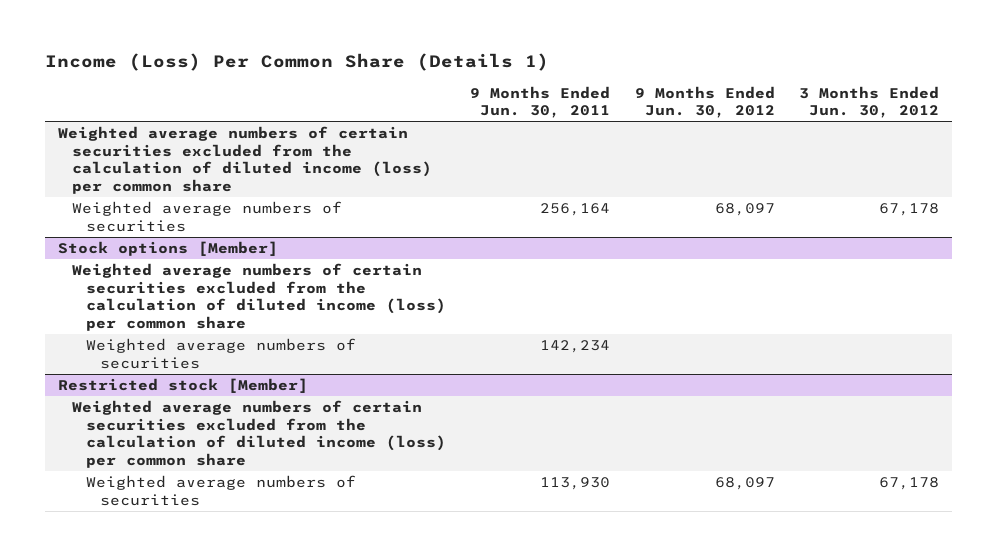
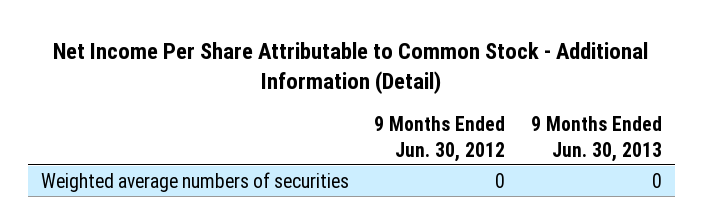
- Income (Loss) Per Common Share (Details 1)
+ Net Income Per Share Attributable to Common Stock - Additional Information (Detail)
- | 9 Months Ended Jun. 30, 2011 | 9 Months Ended Jun. 30, 2012 | 3 Months Ended Jun. 30, 2012
+ | 9 Months Ended Jun. 30, 2012 | 9 Months Ended Jun. 30, 2013
- Weighted average numbers of certain securities excluded from the calculation of diluted income (loss) per common share
- Weighted average numbers of securities | 256,164 | 68,097 | 67,178
- Stock options [Member]
- Weighted average numbers of certain securities excluded from the calculation of diluted income (loss) per common share
- Weighted average numbers of securities | 142,234 | |
- Restricted stock [Member]
- Weighted average numbers of certain securities excluded from the calculation of diluted income (loss) per common share
- Weighted average numbers of securities | 113,930 | 68,097 | 67,178
+ Weighted average numbers of securities | 0 | 0

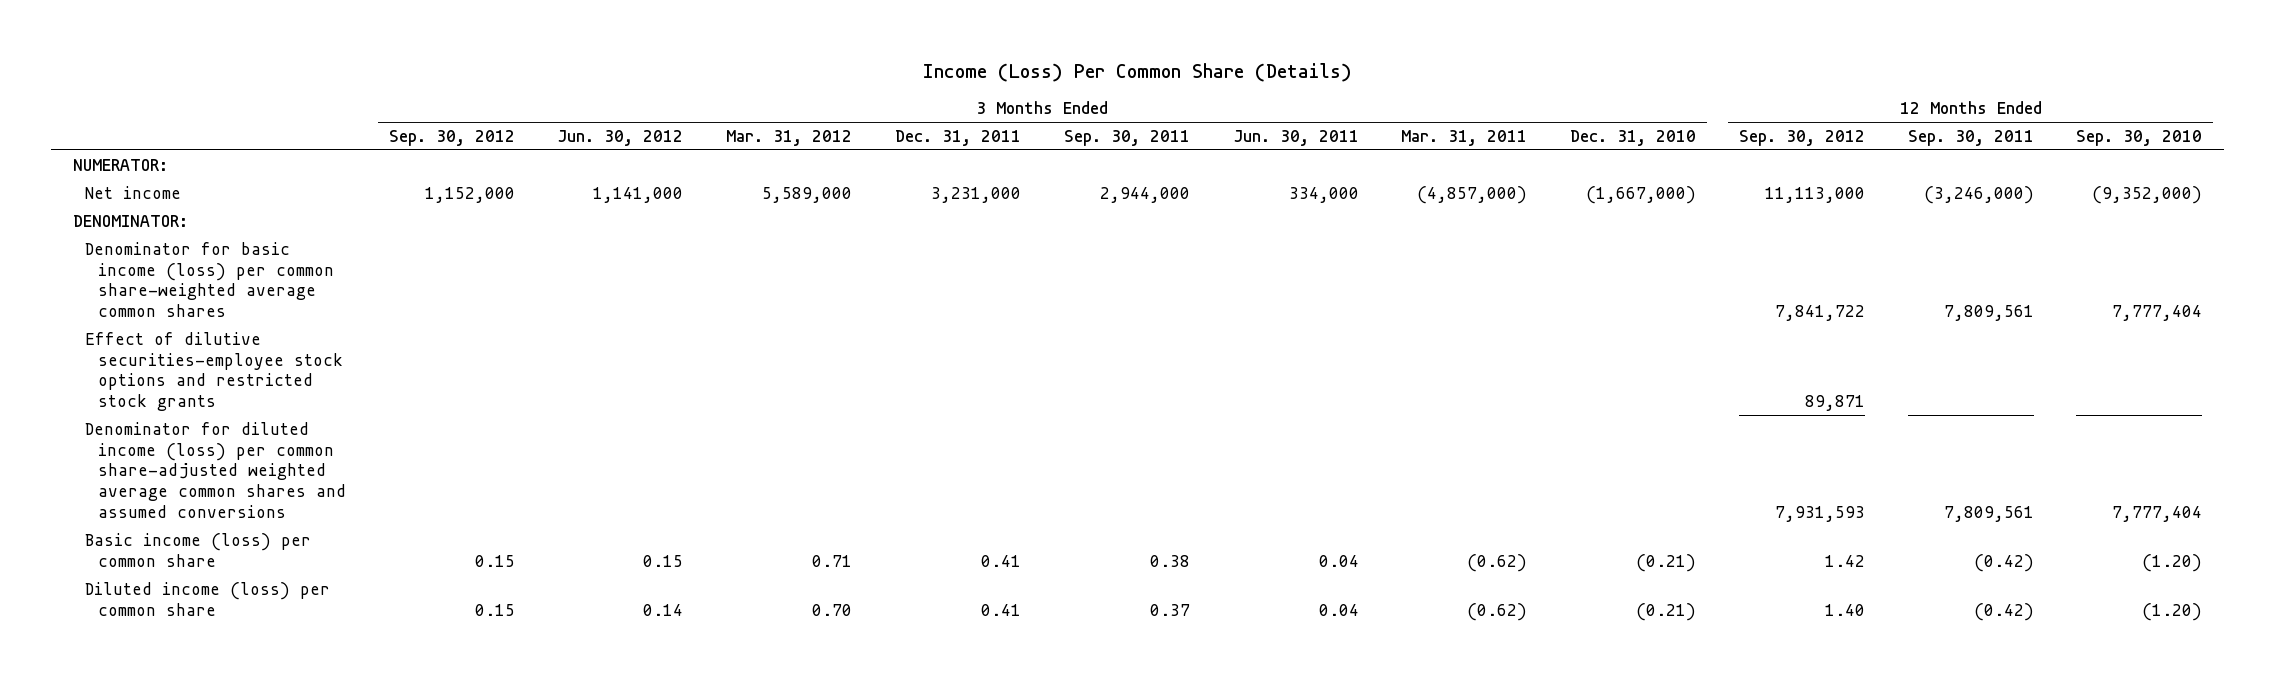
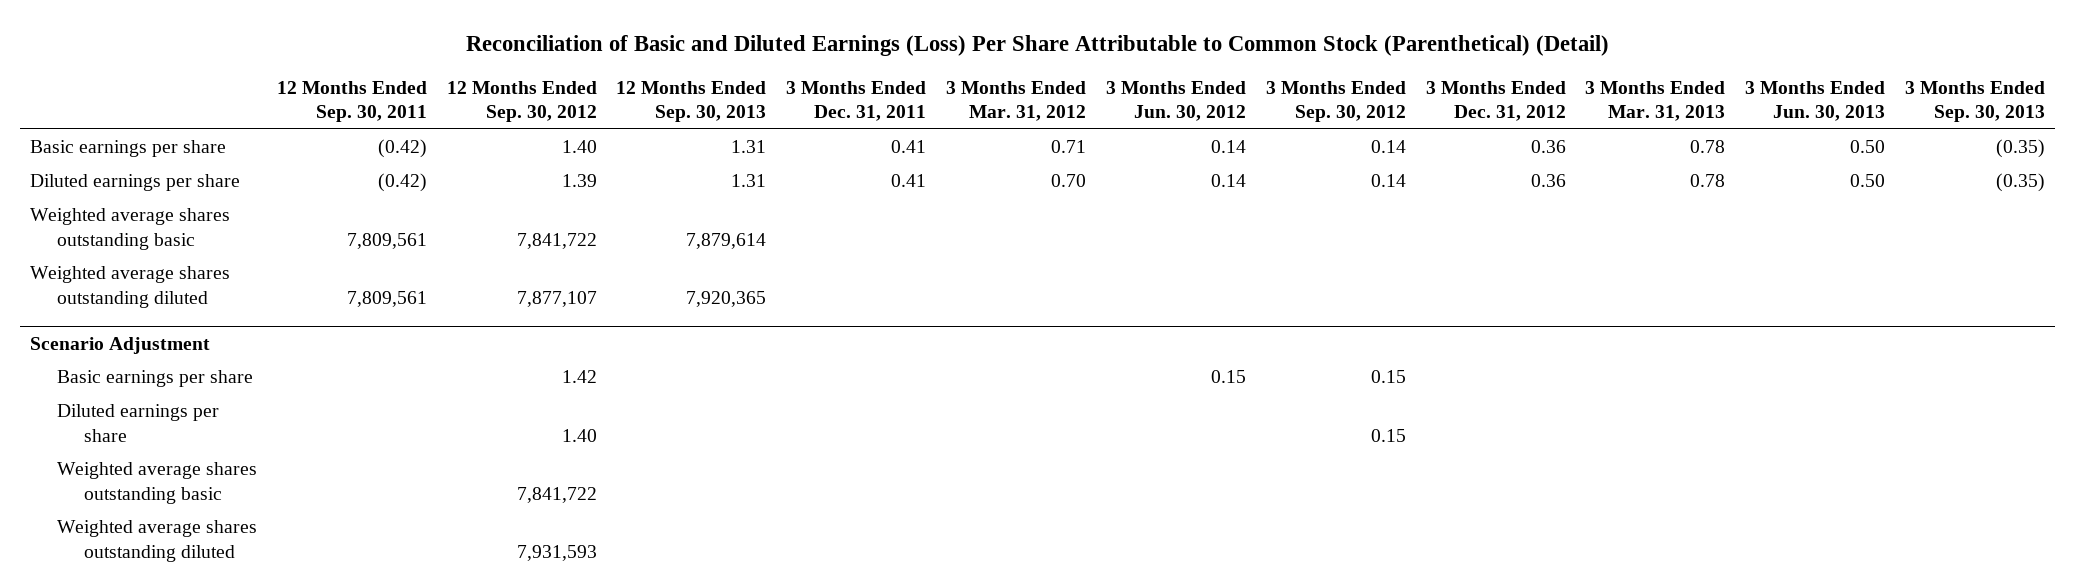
- Income (Loss) Per Common Share (Details)
+ Reconciliation of Basic and Diluted Earnings (Loss) Per Share Attributable to Common Stock (Parenthetical) (Detail)
- | 3 Months Ended Sep. 30, 2012 | 3 Months Ended Jun. 30, 2012 | 3 Months Ended Mar. 31, 2012 | 3 Months Ended Dec. 31, 2011 | 3 Months Ended Sep. 30, 2011 | 3 Months Ended Jun. 30, 2011 | 3 Months Ended Mar. 31, 2011 | 3 Months Ended Dec. 31, 2010 | 12 Months Ended Sep. 30, 2012 | 12 Months Ended Sep. 30, 2011 | 12 Months Ended Sep. 30, 2010
+ | 12 Months Ended Sep. 30, 2011 | 12 Months Ended Sep. 30, 2012 | 12 Months Ended Sep. 30, 2013 | 3 Months Ended Dec. 31, 2011 | 3 Months Ended Mar. 31, 2012 | 3 Months Ended Jun. 30, 2012 | 3 Months Ended Sep. 30, 2012 | 3 Months Ended Dec. 31, 2012 | 3 Months Ended Mar. 31, 2013 | 3 Months Ended Jun. 30, 2013 | 3 Months Ended Sep. 30, 2013
- NUMERATOR:
- Net income | 1,152,000 | 1,141,000 | 5,589,000 | 3,231,000 | 2,944,000 | 334,000 | (4,857,000) | (1,667,000) | 11,113,000 | (3,246,000) | (9,352,000)
- DENOMINATOR:
- Denominator for basic income (loss) per common share-weighted average common shares | | | | | | | | | 7,841,722 | 7,809,561 | 7,777,404
- Effect of dilutive securities-employee stock options and restricted stock grants | | | | | | | | | 89,871 | |
- Denominator for diluted income (loss) per common share-adjusted weighted average common shares and assumed conversions | | | | | | | | | 7,931,593 | 7,809,561 | 7,777,404
- Basic income (loss) per common share | 0.15 | 0.15 | 0.71 | 0.41 | 0.38 | 0.04 | (0.62) | (0.21) | 1.42 | (0.42) | (1.20)
- Diluted income (loss) per common share | 0.15 | 0.14 | 0.70 | 0.41 | 0.37 | 0.04 | (0.62) | (0.21) | 1.40 | (0.42) | (1.20)
+ Basic earnings per share | (0.42) | 1.40 | 1.31 | 0.41 | 0.71 | 0.14 | 0.14 | 0.36 | 0.78 | 0.50 | (0.35)
+ Diluted earnings per share | (0.42) | 1.39 | 1.31 | 0.41 | 0.70 | 0.14 | 0.14 | 0.36 | 0.78 | 0.50 | (0.35)
+ Weighted average shares outstanding basic | 7,809,561 | 7,841,722 | 7,879,614 | | | | | | | |
+ Weighted average shares outstanding diluted | 7,809,561 | 7,877,107 | 7,920,365 | | | | | | | |
+ Scenario Adjustment
+ Basic earnings per share | | 1.42 | | | | 0.15 | 0.15 | | | |
+ Diluted earnings per share | | 1.40 | | | | | 0.15 | | | |
+ Weighted average shares outstanding basic | | 7,841,722 | | | | | | | | |
+ Weighted average shares outstanding diluted | | 7,931,593 | | | | | | | | |

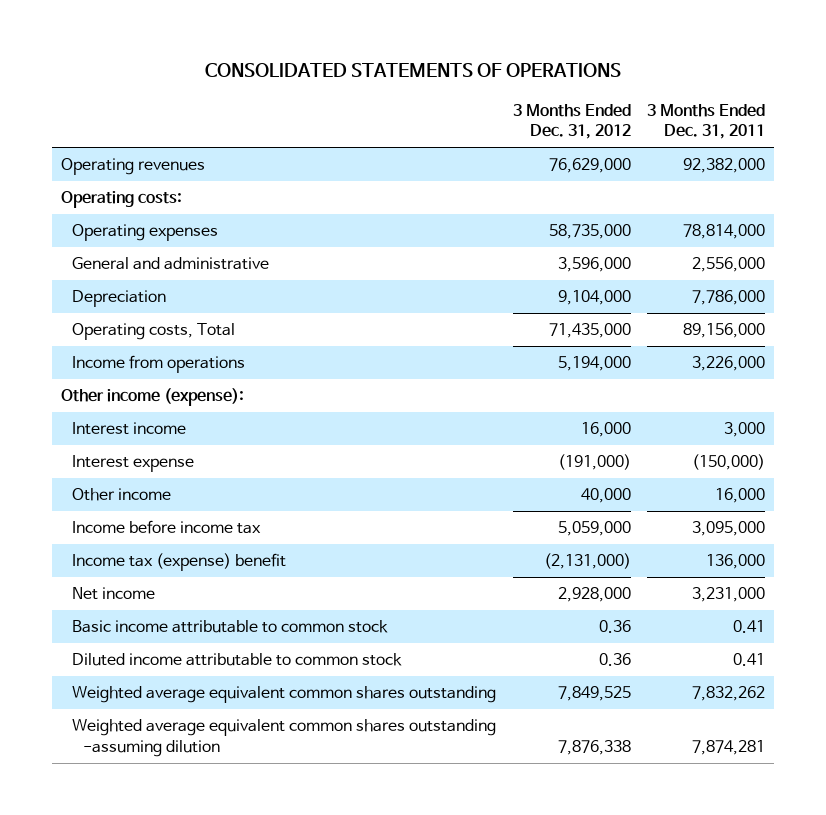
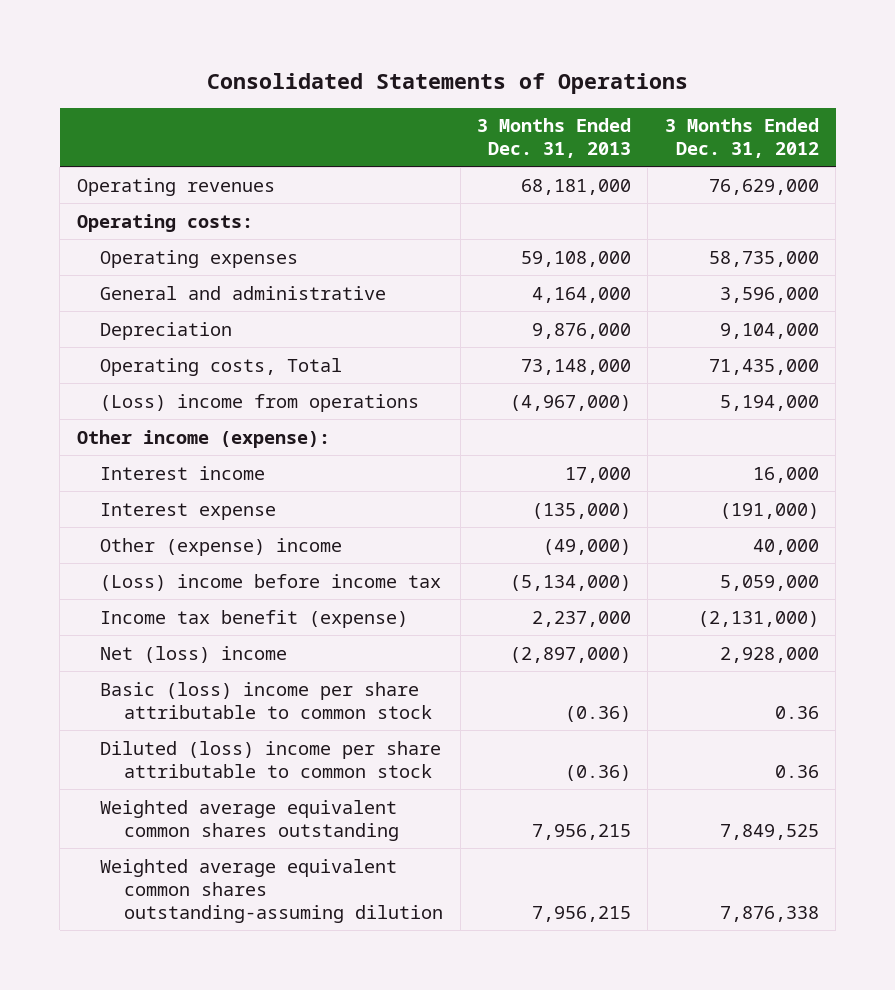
- CONSOLIDATED STATEMENTS OF OPERATIONS
+ Consolidated Statements of Operations
- | 3 Months Ended Dec. 31, 2012 | 3 Months Ended Dec. 31, 2011
+ | 3 Months Ended Dec. 31, 2013 | 3 Months Ended Dec. 31, 2012
- Income from operations | 5,194,000 | 3,226,000
+ (Loss) income from operations | (4,967,000) | 5,194,000
- Other income | 40,000 | 16,000
- Income before income tax | 5,059,000 | 3,095,000
- Income tax (expense) benefit | (2,131,000) | 136,000
- Net income | 2,928,000 | 3,231,000
- Basic income attributable to common stock | 0.36 | 0.41
- Diluted income attributable to common stock | 0.36 | 0.41
+ Other (expense) income | (49,000) | 40,000
+ (Loss) income before income tax | (5,134,000) | 5,059,000
+ Income tax benefit (expense) | 2,237,000 | (2,131,000)
+ Net (loss) income | (2,897,000) | 2,928,000
+ Basic (loss) income per share attributable to common stock | (0.36) | 0.36
+ Diluted (loss) income per share attributable to common stock | (0.36) | 0.36
- Weighted average equivalent common shares outstanding -assuming dilution | 7,876,338 | 7,874,281
+ Weighted average equivalent common shares outstanding-assuming dilution | 7,956,215 | 7,876,338

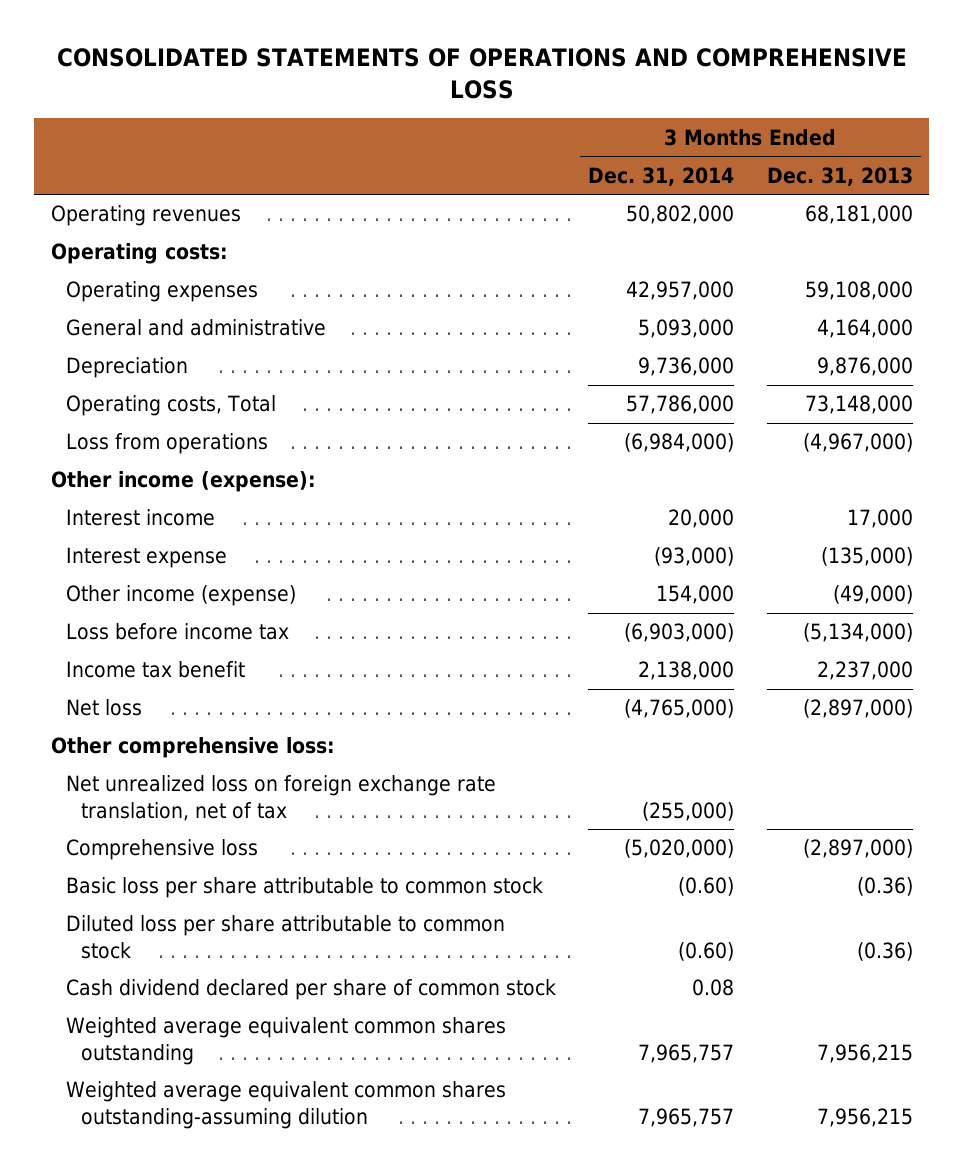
- Consolidated Statements of Operations
+ CONSOLIDATED STATEMENTS OF OPERATIONS AND COMPREHENSIVE LOSS
- | 3 Months Ended Dec. 31, 2013 | 3 Months Ended Dec. 31, 2012
+ | 3 Months Ended Dec. 31, 2014 | 3 Months Ended Dec. 31, 2013
- (Loss) income from operations | (4,967,000) | 5,194,000
+ Loss from operations | (6,984,000) | (4,967,000)
- Other (expense) income | (49,000) | 40,000
- (Loss) income before income tax | (5,134,000) | 5,059,000
- Income tax benefit (expense) | 2,237,000 | (2,131,000)
- Net (loss) income | (2,897,000) | 2,928,000
- Basic (loss) income per share attributable to common stock | (0.36) | 0.36
- Diluted (loss) income per share attributable to common stock | (0.36) | 0.36
+ Other income (expense) | 154,000 | (49,000)
+ Loss before income tax | (6,903,000) | (5,134,000)
+ Income tax benefit | 2,138,000 | 2,237,000
+ Net loss | (4,765,000) | (2,897,000)
+ Other comprehensive loss:
+ Net unrealized loss on foreign exchange rate translation, net of tax | (255,000) |
+ Comprehensive loss | (5,020,000) | (2,897,000)
+ Basic loss per share attributable to common stock | (0.60) | (0.36)
+ Diluted loss per share attributable to common stock | (0.60) | (0.36)
+ Cash dividend declared per share of common stock | 0.08 |

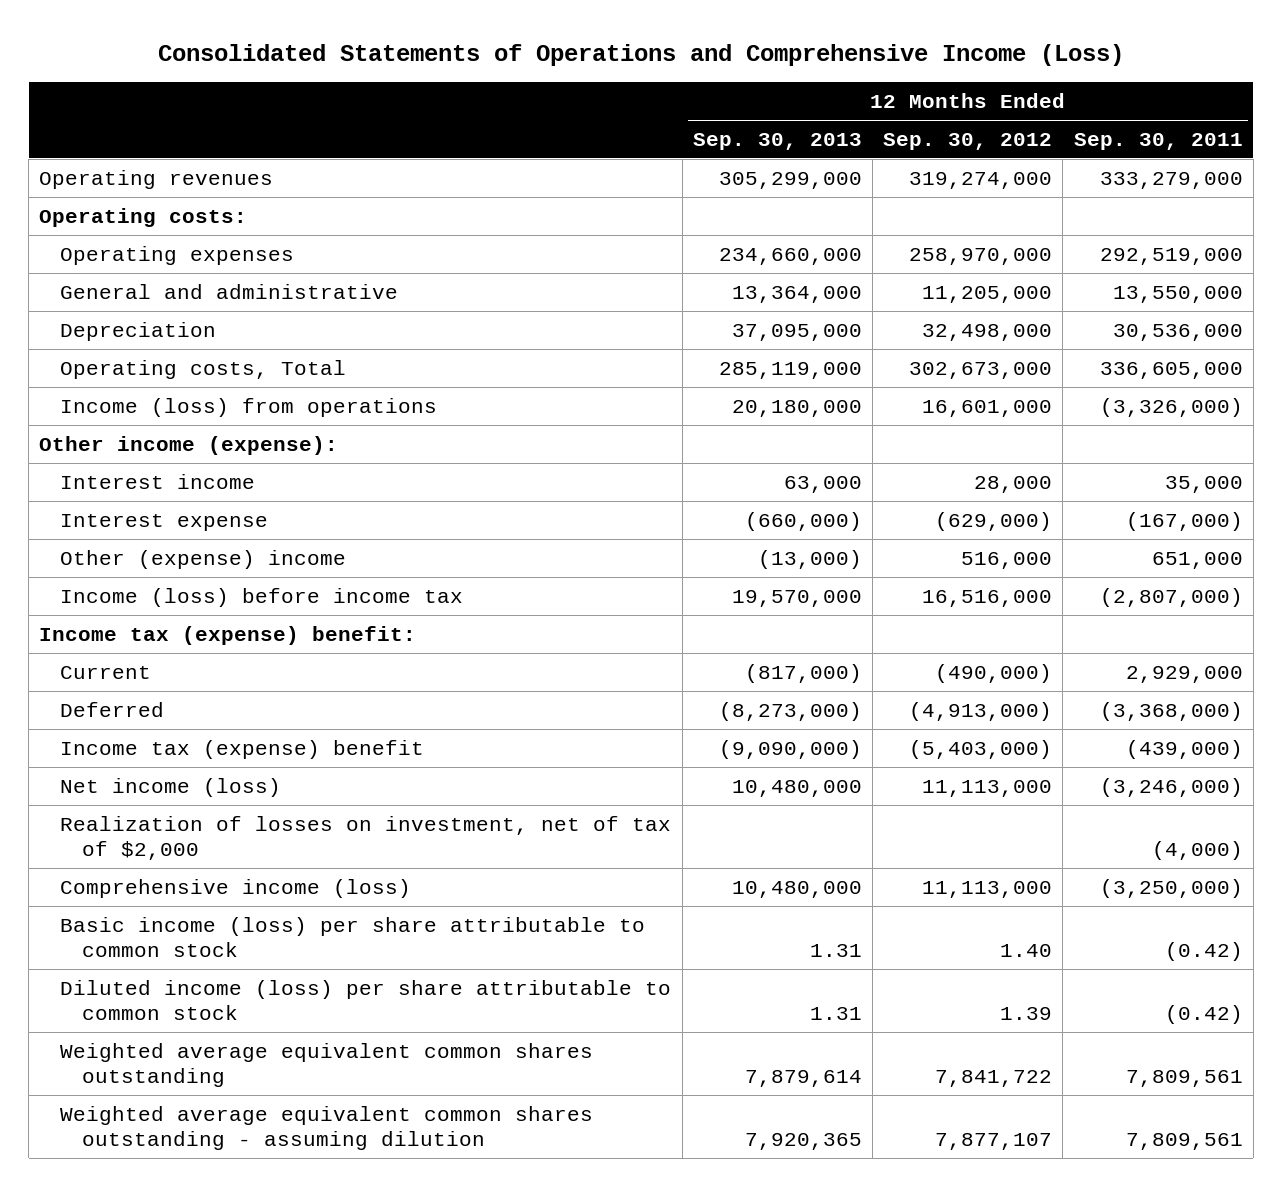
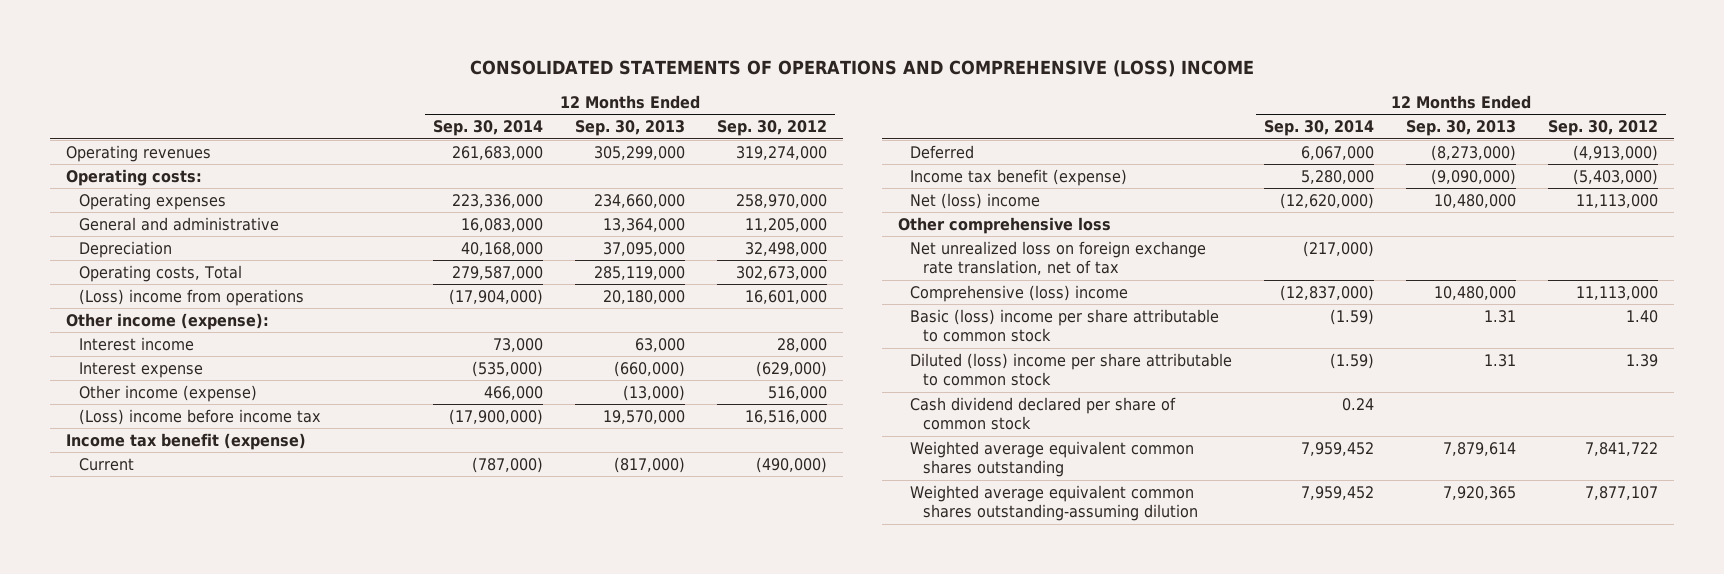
- Consolidated Statements of Operations and Comprehensive Income (Loss)
+ CONSOLIDATED STATEMENTS OF OPERATIONS AND COMPREHENSIVE (LOSS) INCOME
- | 12 Months Ended Sep. 30, 2013 | 12 Months Ended Sep. 30, 2012 | 12 Months Ended Sep. 30, 2011
+ | 12 Months Ended Sep. 30, 2014 | 12 Months Ended Sep. 30, 2013 | 12 Months Ended Sep. 30, 2012
- Income (loss) from operations | 20,180,000 | 16,601,000 | (3,326,000)
+ (Loss) income from operations | (17,904,000) | 20,180,000 | 16,601,000
- Other (expense) income | (13,000) | 516,000 | 651,000
- Income (loss) before income tax | 19,570,000 | 16,516,000 | (2,807,000)
- Income tax (expense) benefit:
+ Other income (expense) | 466,000 | (13,000) | 516,000
+ (Loss) income before income tax | (17,900,000) | 19,570,000 | 16,516,000
+ Income tax benefit (expense)
- Income tax (expense) benefit | (9,090,000) | (5,403,000) | (439,000)
- Net income (loss) | 10,480,000 | 11,113,000 | (3,246,000)
- Realization of losses on investment, net of tax of $2,000 | | | (4,000)
- Comprehensive income (loss) | 10,480,000 | 11,113,000 | (3,250,000)
- Basic income (loss) per share attributable to common stock | 1.31 | 1.40 | (0.42)
- Diluted income (loss) per share attributable to common stock | 1.31 | 1.39 | (0.42)
+ Income tax benefit (expense) | 5,280,000 | (9,090,000) | (5,403,000)
+ Net (loss) income | (12,620,000) | 10,480,000 | 11,113,000
+ Other comprehensive loss
+ Net unrealized loss on foreign exchange rate translation, net of tax | (217,000) | |
+ Comprehensive (loss) income | (12,837,000) | 10,480,000 | 11,113,000
+ Basic (loss) income per share attributable to common stock | (1.59) | 1.31 | 1.40
+ Diluted (loss) income per share attributable to common stock | (1.59) | 1.31 | 1.39
+ Cash dividend declared per share of common stock | 0.24 | |
- Weighted average equivalent common shares outstanding - assuming dilution | 7,920,365 | 7,877,107 | 7,809,561
+ Weighted average equivalent common shares outstanding-assuming dilution | 7,959,452 | 7,920,365 | 7,877,107

